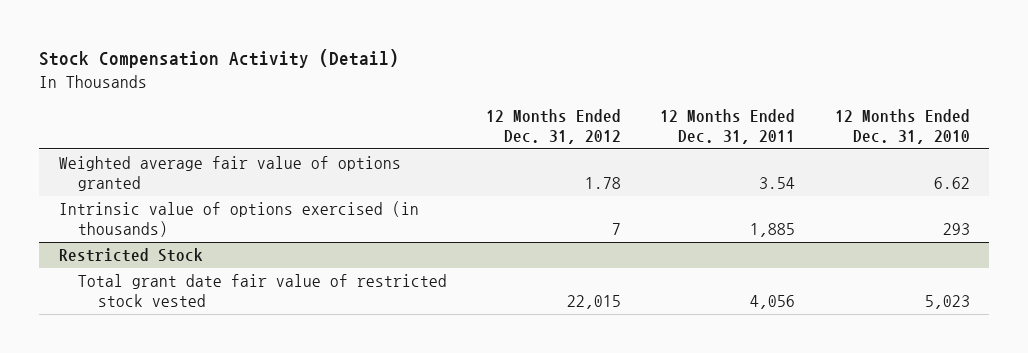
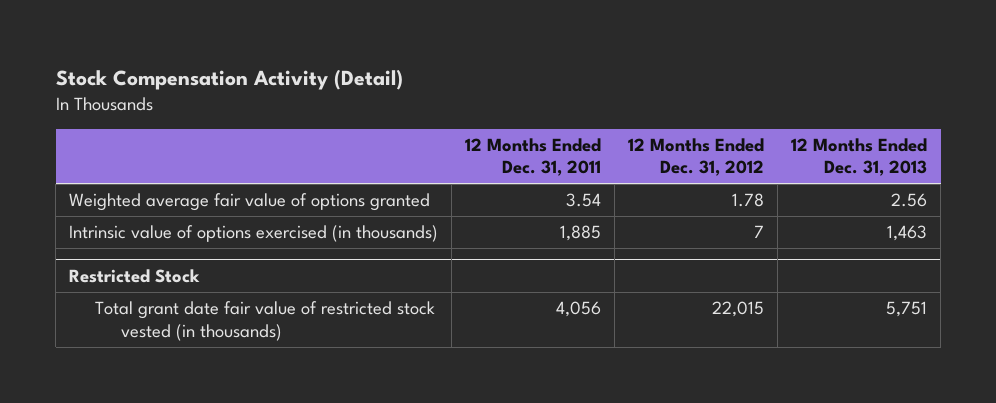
- | 12 Months Ended Dec. 31, 2012 | 12 Months Ended Dec. 31, 2011 | 12 Months Ended Dec. 31, 2010
+ | 12 Months Ended Dec. 31, 2011 | 12 Months Ended Dec. 31, 2012 | 12 Months Ended Dec. 31, 2013
@ Restricted Stock
- Total grant date fair value of restricted stock vested | 22,015 | 4,056 | 5,023
+ Total grant date fair value of restricted stock vested (in thousands) | 4,056 | 22,015 | 5,751

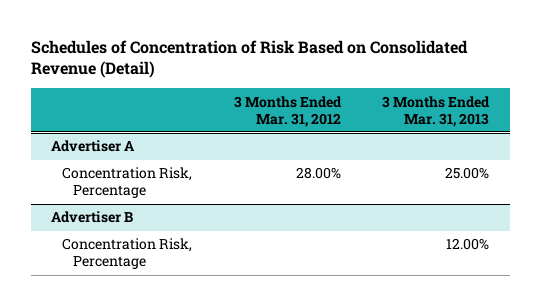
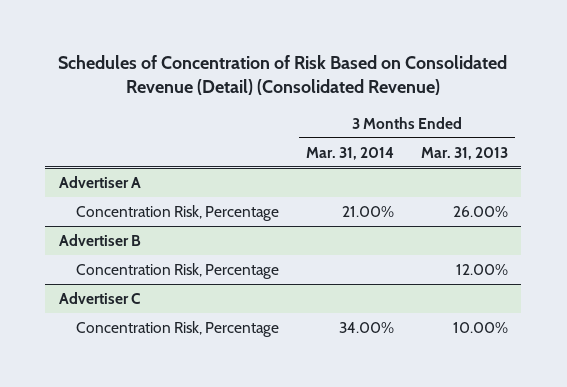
- Schedules of Concentration of Risk Based on Consolidated Revenue (Detail)
+ Schedules of Concentration of Risk Based on Consolidated Revenue (Detail) (Consolidated Revenue)
- | 3 Months Ended Mar. 31, 2012 | 3 Months Ended Mar. 31, 2013
+ | 3 Months Ended Mar. 31, 2014 | 3 Months Ended Mar. 31, 2013
@ Advertiser A
- Concentration Risk, Percentage | 28.00% | 25.00%
+ Concentration Risk, Percentage | 21.00% | 26.00%
+ Advertiser C
+ Concentration Risk, Percentage | 34.00% | 10.00%

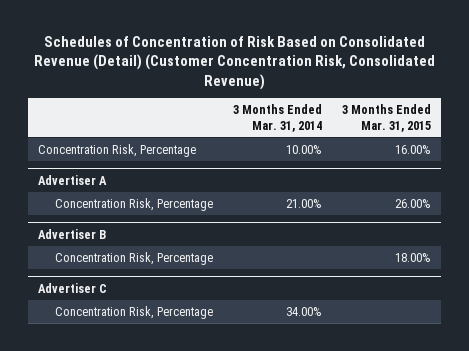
- Schedules of Concentration of Risk Based on Consolidated Revenue (Detail) (Consolidated Revenue)
+ Schedules of Concentration of Risk Based on Consolidated Revenue (Detail) (Customer Concentration Risk, Consolidated Revenue)
- | 3 Months Ended Mar. 31, 2014 | 3 Months Ended Mar. 31, 2013
+ | 3 Months Ended Mar. 31, 2014 | 3 Months Ended Mar. 31, 2015
+ Concentration Risk, Percentage | 10.00% | 16.00%

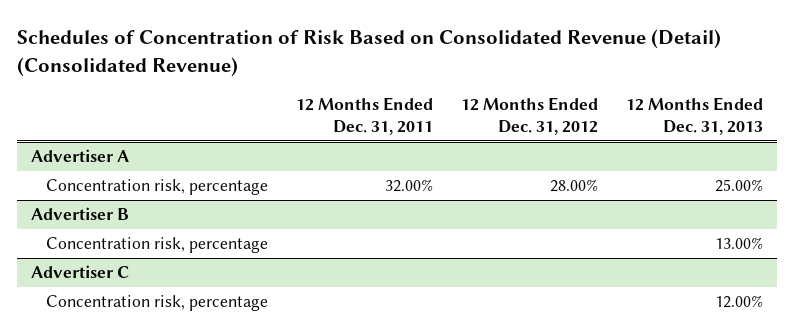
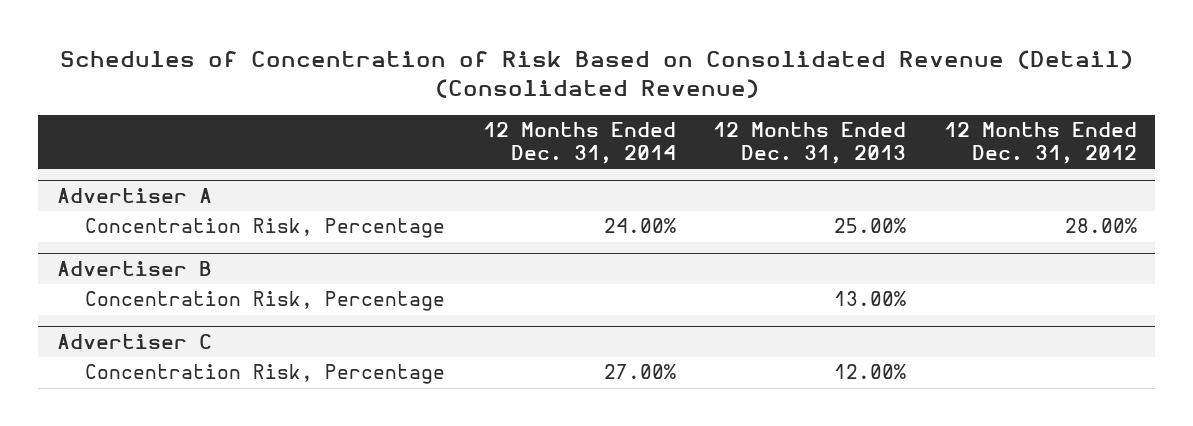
- | 12 Months Ended Dec. 31, 2011 | 12 Months Ended Dec. 31, 2012 | 12 Months Ended Dec. 31, 2013
+ | 12 Months Ended Dec. 31, 2014 | 12 Months Ended Dec. 31, 2013 | 12 Months Ended Dec. 31, 2012
@ Advertiser A
- Concentration risk, percentage | 32.00% | 28.00% | 25.00%
+ Concentration Risk, Percentage | 24.00% | 25.00% | 28.00%
@ Advertiser B
- Concentration risk, percentage | | | 13.00%
+ Concentration Risk, Percentage | | 13.00% |
@ Advertiser C
- Concentration risk, percentage | | | 12.00%
+ Concentration Risk, Percentage | 27.00% | 12.00% |

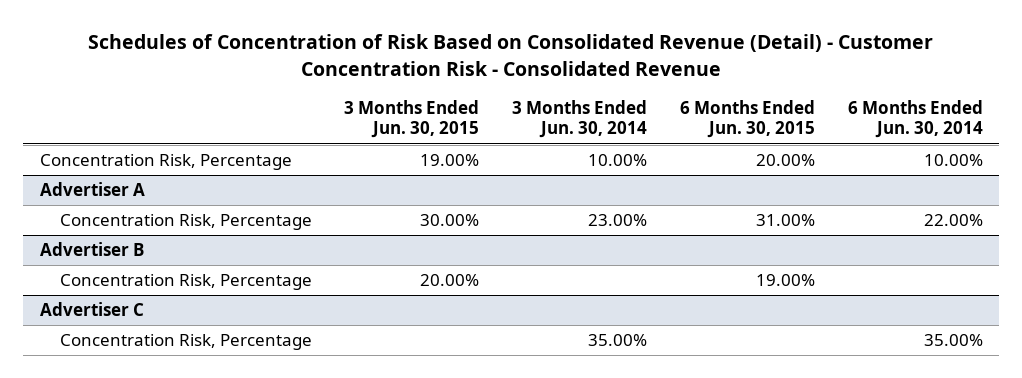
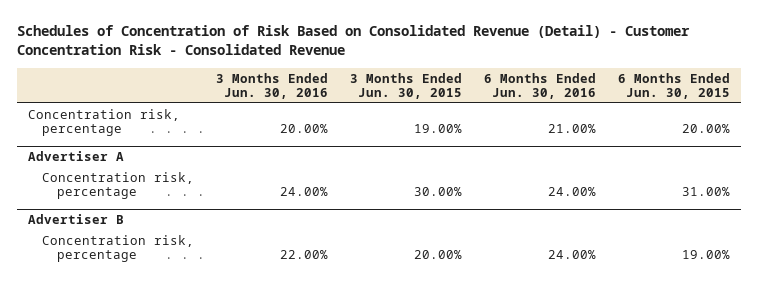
- | 3 Months Ended Jun. 30, 2015 | 3 Months Ended Jun. 30, 2014 | 6 Months Ended Jun. 30, 2015 | 6 Months Ended Jun. 30, 2014
+ | 3 Months Ended Jun. 30, 2016 | 3 Months Ended Jun. 30, 2015 | 6 Months Ended Jun. 30, 2016 | 6 Months Ended Jun. 30, 2015
- Concentration Risk, Percentage | 19.00% | 10.00% | 20.00% | 10.00%
+ Concentration risk, percentage | 20.00% | 19.00% | 21.00% | 20.00%
@ Advertiser A
- Concentration Risk, Percentage | 30.00% | 23.00% | 31.00% | 22.00%
+ Concentration risk, percentage | 24.00% | 30.00% | 24.00% | 31.00%
@ Advertiser B
- Concentration Risk, Percentage | 20.00% | | 19.00% |
- Advertiser C
- Concentration Risk, Percentage | | 35.00% | | 35.00%
@ Advertiser B
+ Concentration risk, percentage | 22.00% | 20.00% | 24.00% | 19.00%

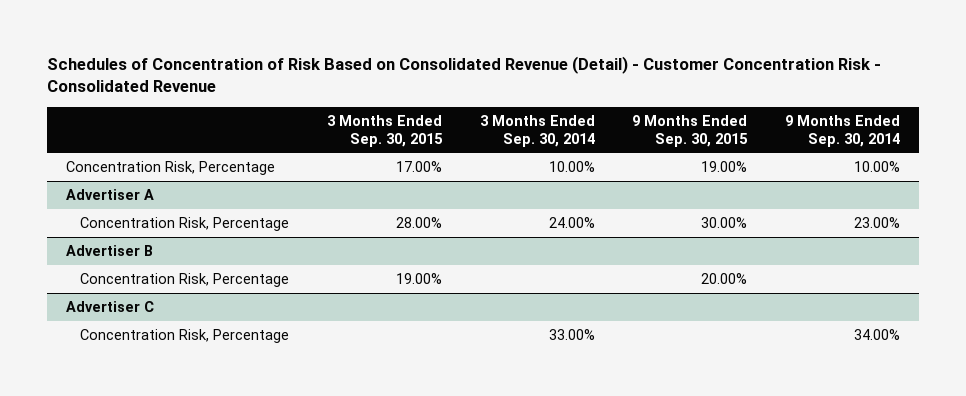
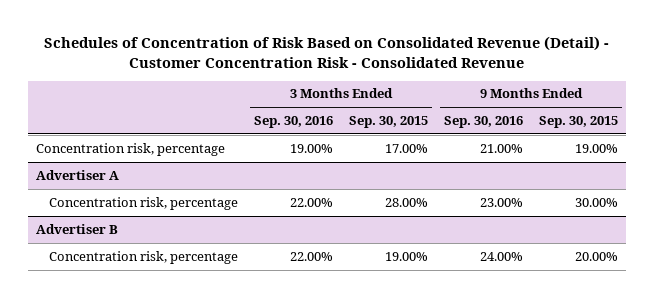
- | 3 Months Ended Sep. 30, 2015 | 3 Months Ended Sep. 30, 2014 | 9 Months Ended Sep. 30, 2015 | 9 Months Ended Sep. 30, 2014
+ | 3 Months Ended Sep. 30, 2016 | 3 Months Ended Sep. 30, 2015 | 9 Months Ended Sep. 30, 2016 | 9 Months Ended Sep. 30, 2015
- Concentration Risk, Percentage | 17.00% | 10.00% | 19.00% | 10.00%
+ Concentration risk, percentage | 19.00% | 17.00% | 21.00% | 19.00%
@ Advertiser A
- Concentration Risk, Percentage | 28.00% | 24.00% | 30.00% | 23.00%
+ Concentration risk, percentage | 22.00% | 28.00% | 23.00% | 30.00%
@ Advertiser B
- Concentration Risk, Percentage | 19.00% | | 20.00% |
- Advertiser C
- Concentration Risk, Percentage | | 33.00% | | 34.00%
@ Advertiser B
+ Concentration risk, percentage | 22.00% | 19.00% | 24.00% | 20.00%

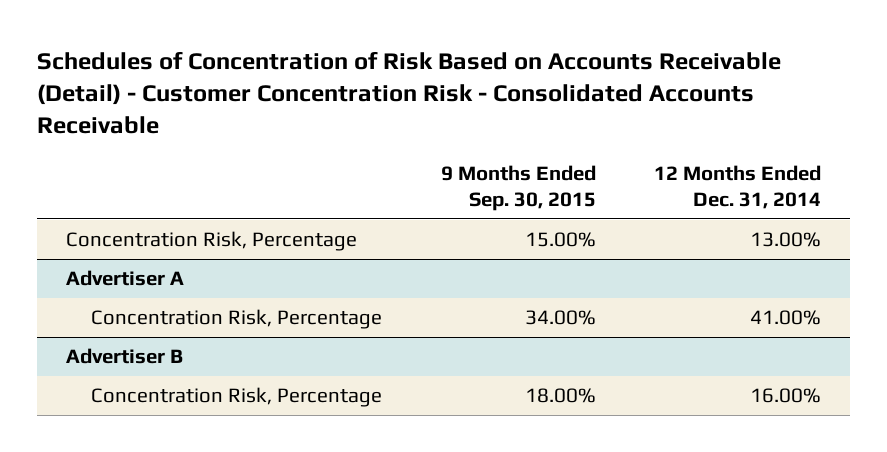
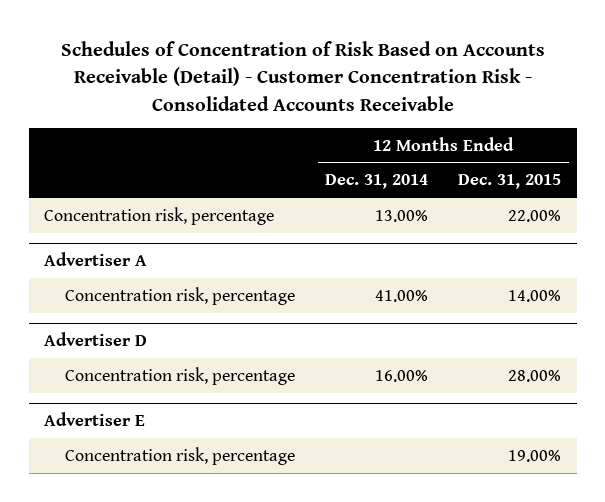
- | 9 Months Ended Sep. 30, 2015 | 12 Months Ended Dec. 31, 2014
+ | 12 Months Ended Dec. 31, 2014 | 12 Months Ended Dec. 31, 2015
- Concentration Risk, Percentage | 15.00% | 13.00%
+ Concentration risk, percentage | 13.00% | 22.00%
@ Advertiser A
- Concentration Risk, Percentage | 34.00% | 41.00%
- Advertiser B
- Concentration Risk, Percentage | 18.00% | 16.00%
@ Advertiser A
+ Concentration risk, percentage | 41.00% | 14.00%
+ Advertiser D
+ Concentration risk, percentage | 16.00% | 28.00%
+ Advertiser E
+ Concentration risk, percentage | | 19.00%

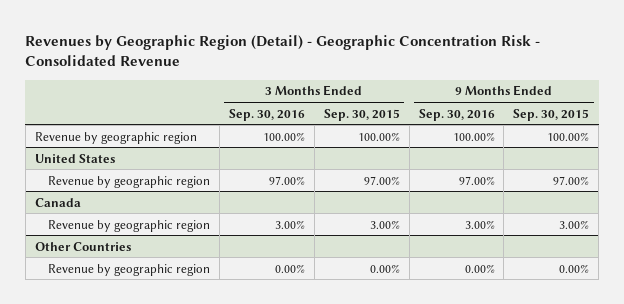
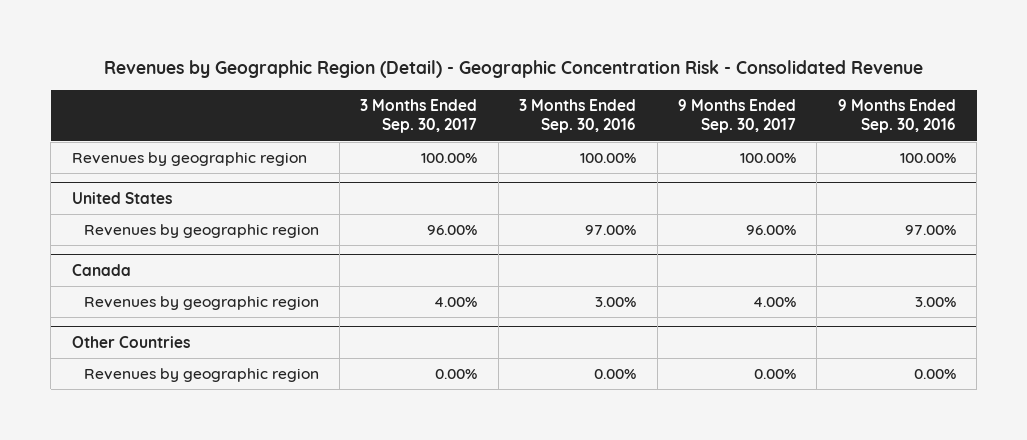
- | 3 Months Ended Sep. 30, 2016 | 3 Months Ended Sep. 30, 2015 | 9 Months Ended Sep. 30, 2016 | 9 Months Ended Sep. 30, 2015
+ | 3 Months Ended Sep. 30, 2017 | 3 Months Ended Sep. 30, 2016 | 9 Months Ended Sep. 30, 2017 | 9 Months Ended Sep. 30, 2016
- Revenue by geographic region | 100.00% | 100.00% | 100.00% | 100.00%
+ Revenues by geographic region | 100.00% | 100.00% | 100.00% | 100.00%
@ United States
- Revenue by geographic region | 97.00% | 97.00% | 97.00% | 97.00%
+ Revenues by geographic region | 96.00% | 97.00% | 96.00% | 97.00%
@ Canada
- Revenue by geographic region | 3.00% | 3.00% | 3.00% | 3.00%
+ Revenues by geographic region | 4.00% | 3.00% | 4.00% | 3.00%
@ Other Countries
- Revenue by geographic region | 0.00% | 0.00% | 0.00% | 0.00%
+ Revenues by geographic region | 0.00% | 0.00% | 0.00% | 0.00%

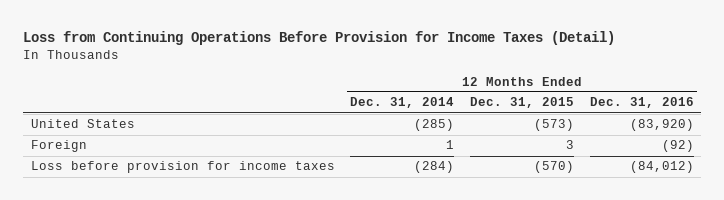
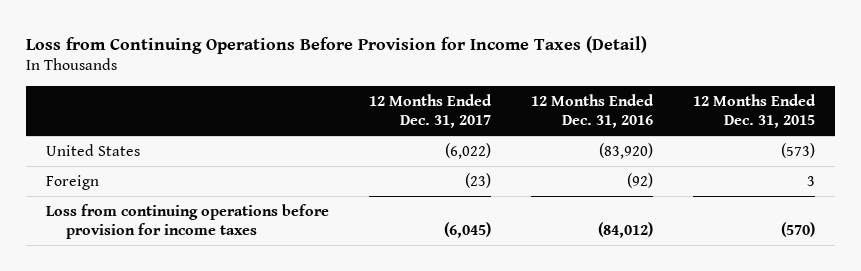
- | 12 Months Ended Dec. 31, 2014 | 12 Months Ended Dec. 31, 2015 | 12 Months Ended Dec. 31, 2016
+ | 12 Months Ended Dec. 31, 2017 | 12 Months Ended Dec. 31, 2016 | 12 Months Ended Dec. 31, 2015
- Loss before provision for income taxes | (284) | (570) | (84,012)
+ Loss from continuing operations before provision for income taxes | (6,045) | (84,012) | (570)

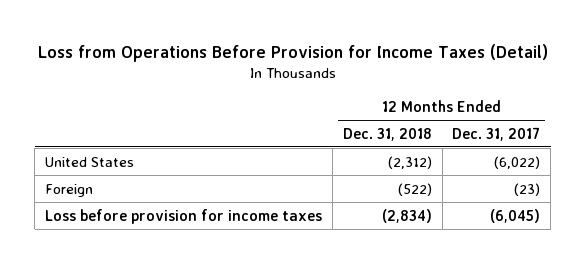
- Loss from Continuing Operations Before Provision for Income Taxes (Detail)
+ Loss from Operations Before Provision for Income Taxes (Detail)
- | 12 Months Ended Dec. 31, 2017 | 12 Months Ended Dec. 31, 2016 | 12 Months Ended Dec. 31, 2015
+ | 12 Months Ended Dec. 31, 2018 | 12 Months Ended Dec. 31, 2017
- Loss from continuing operations before provision for income taxes | (6,045) | (84,012) | (570)
+ Loss before provision for income taxes | (2,834) | (6,045)

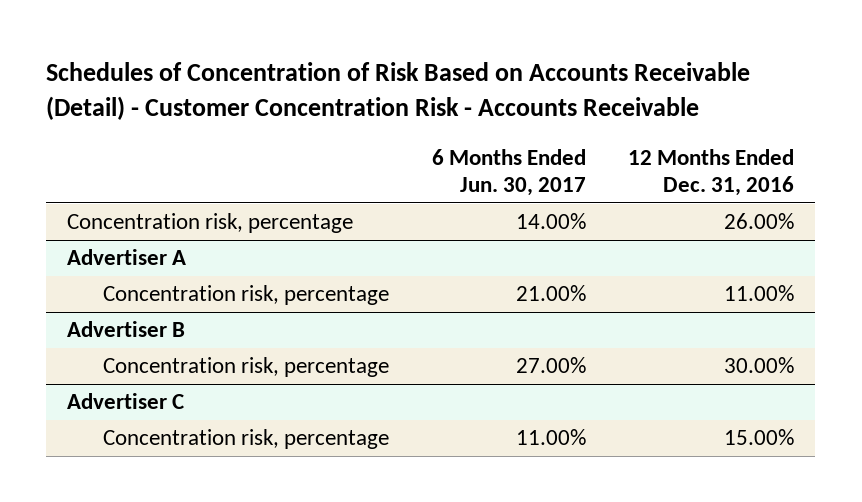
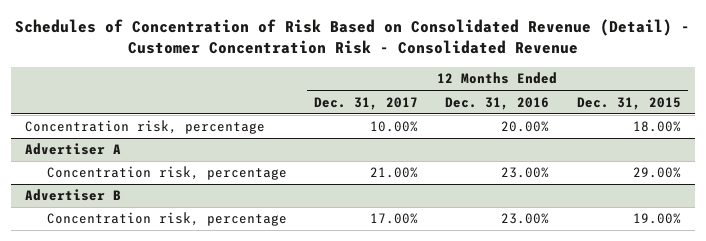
- Schedules of Concentration of Risk Based on Accounts Receivable (Detail) - Customer Concentration Risk - Accounts Receivable
+ Schedules of Concentration of Risk Based on Consolidated Revenue (Detail) - Customer Concentration Risk - Consolidated Revenue
- | 6 Months Ended Jun. 30, 2017 | 12 Months Ended Dec. 31, 2016
+ | 12 Months Ended Dec. 31, 2017 | 12 Months Ended Dec. 31, 2016 | 12 Months Ended Dec. 31, 2015
- Concentration risk, percentage | 14.00% | 26.00%
+ Concentration risk, percentage | 10.00% | 20.00% | 18.00%
@ Advertiser A
- Concentration risk, percentage | 21.00% | 11.00%
+ Concentration risk, percentage | 21.00% | 23.00% | 29.00%
@ Advertiser B
- Concentration risk, percentage | 27.00% | 30.00%
- Advertiser C
- Concentration risk, percentage | 11.00% | 15.00%
@ Advertiser B
+ Concentration risk, percentage | 17.00% | 23.00% | 19.00%

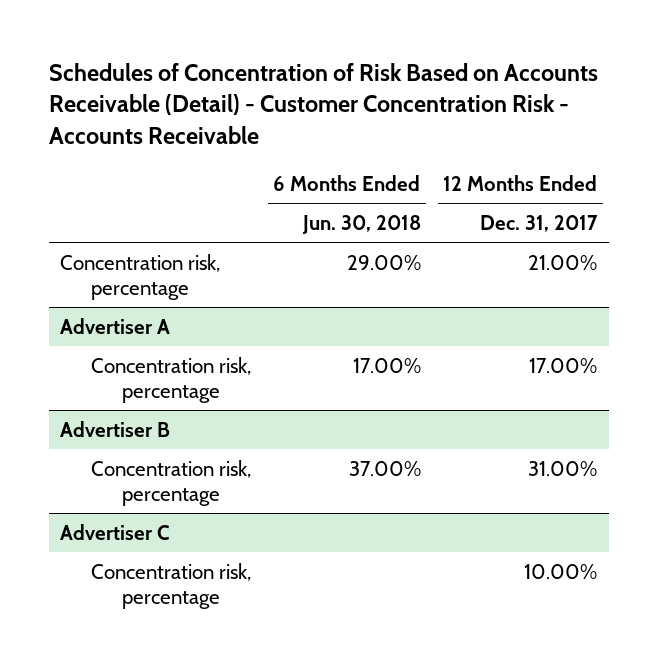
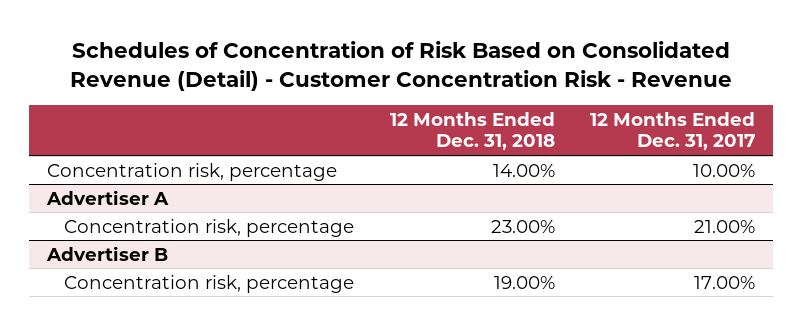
- Schedules of Concentration of Risk Based on Accounts Receivable (Detail) - Customer Concentration Risk - Accounts Receivable
+ Schedules of Concentration of Risk Based on Consolidated Revenue (Detail) - Customer Concentration Risk - Revenue
- | 6 Months Ended Jun. 30, 2018 | 12 Months Ended Dec. 31, 2017
+ | 12 Months Ended Dec. 31, 2018 | 12 Months Ended Dec. 31, 2017
- Concentration risk, percentage | 29.00% | 21.00%
+ Concentration risk, percentage | 14.00% | 10.00%
@ Advertiser A
- Concentration risk, percentage | 17.00% | 17.00%
+ Concentration risk, percentage | 23.00% | 21.00%
@ Advertiser B
- Concentration risk, percentage | 37.00% | 31.00%
- Advertiser C
- Concentration risk, percentage | | 10.00%
@ Advertiser B
+ Concentration risk, percentage | 19.00% | 17.00%

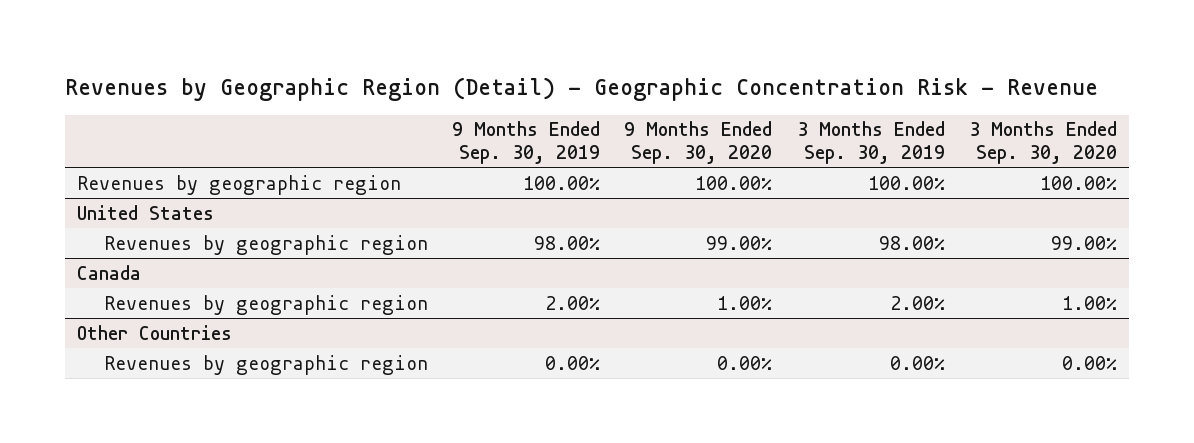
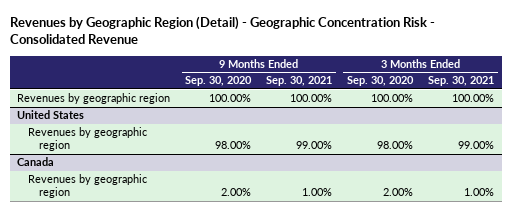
- Revenues by Geographic Region (Detail) - Geographic Concentration Risk - Revenue
+ Revenues by Geographic Region (Detail) - Geographic Concentration Risk - Consolidated Revenue
- | 9 Months Ended Sep. 30, 2019 | 9 Months Ended Sep. 30, 2020 | 3 Months Ended Sep. 30, 2019 | 3 Months Ended Sep. 30, 2020
+ | 9 Months Ended Sep. 30, 2020 | 9 Months Ended Sep. 30, 2021 | 3 Months Ended Sep. 30, 2020 | 3 Months Ended Sep. 30, 2021
@ United States
- Revenues by geographic region | 98.00% | 99.00% | 98.00% | 99.00%
+ Revenues by geographic region | 98.00% | 99.00% | 98.00% | 99.00%
@ Canada
- Revenues by geographic region | 2.00% | 1.00% | 2.00% | 1.00%
- Other Countries
- Revenues by geographic region | 0.00% | 0.00% | 0.00% | 0.00%
@ Canada
+ Revenues by geographic region | 2.00% | 1.00% | 2.00% | 1.00%

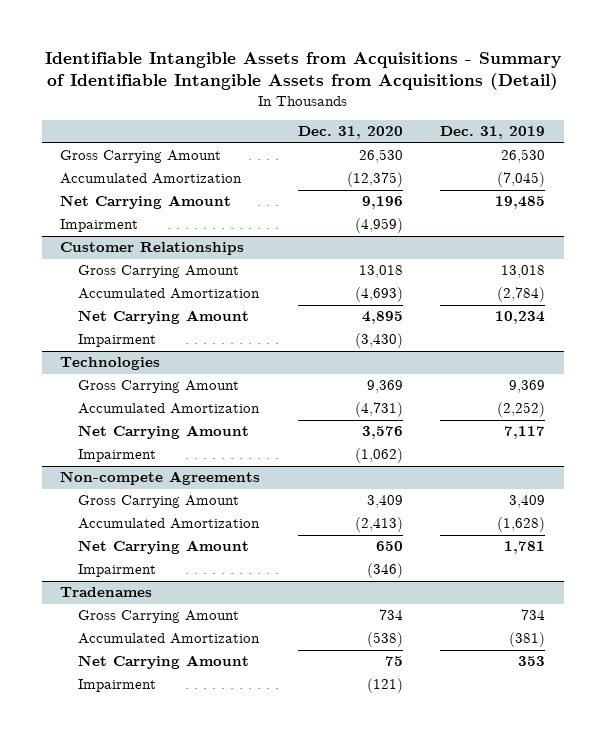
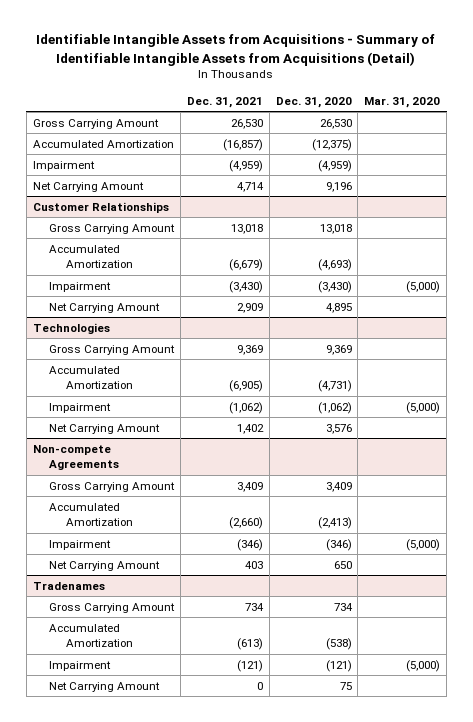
- | Dec. 31, 2020 | Dec. 31, 2019
+ | Dec. 31, 2021 | Dec. 31, 2020 | Mar. 31, 2020
moved down: Net Carrying Amount | 4,714 | 9,196 |
@ Customer Relationships
moved down: Net Carrying Amount | 2,909 | 4,895 |
@ Technologies
moved down: Net Carrying Amount | 1,402 | 3,576 |
@ Non-compete Agreements
moved down: Net Carrying Amount | 403 | 650 |
@ Tradenames
moved down: Net Carrying Amount | 0 | 75 |

